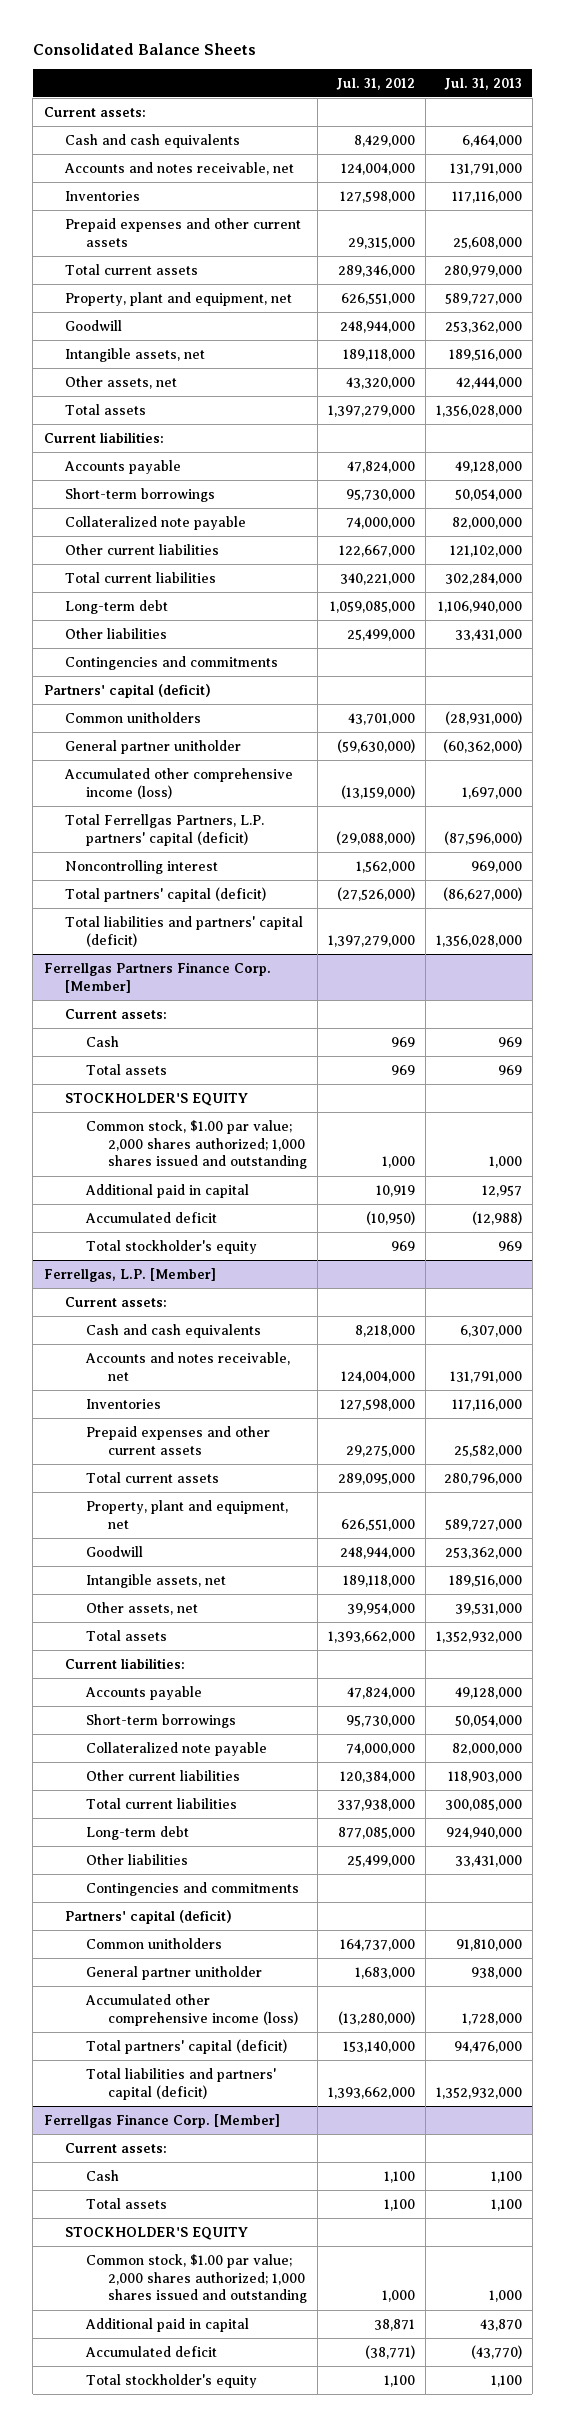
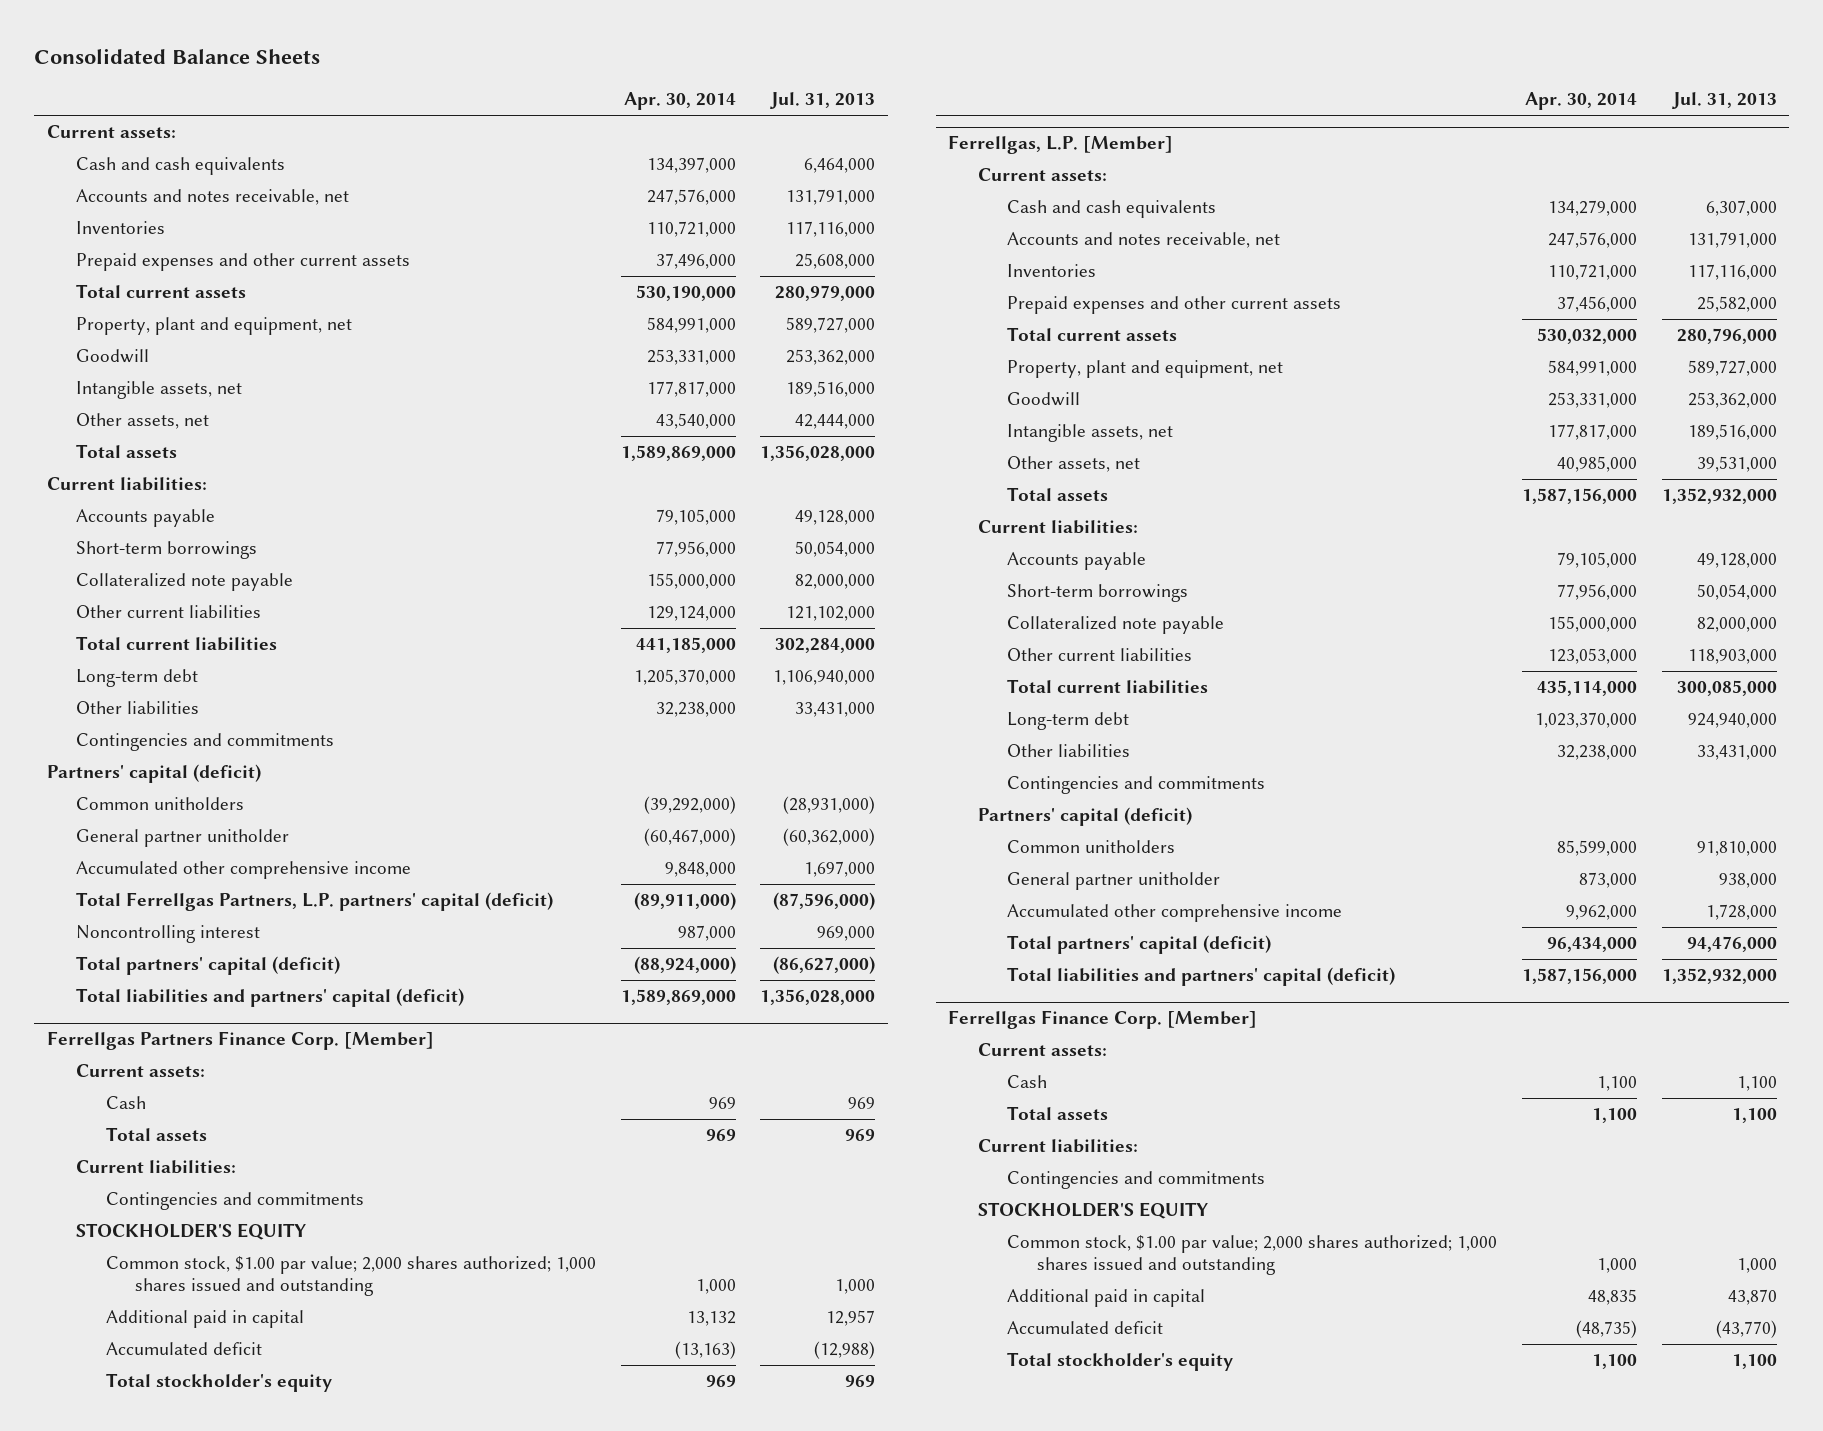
- | Jul. 31, 2012 | Jul. 31, 2013
+ | Apr. 30, 2014 | Jul. 31, 2013
- Accumulated other comprehensive income (loss) | (13,159,000) | 1,697,000
+ Accumulated other comprehensive income | 9,848,000 | 1,697,000
@ Ferrellgas Partners Finance Corp. [Member]
+ Current liabilities:
+ Contingencies and commitments
@ Ferrellgas, L.P. [Member]
- Accumulated other comprehensive income (loss) | (13,280,000) | 1,728,000
+ Accumulated other comprehensive income | 9,962,000 | 1,728,000
@ Ferrellgas Finance Corp. [Member]
+ Current liabilities:
+ Contingencies and commitments

